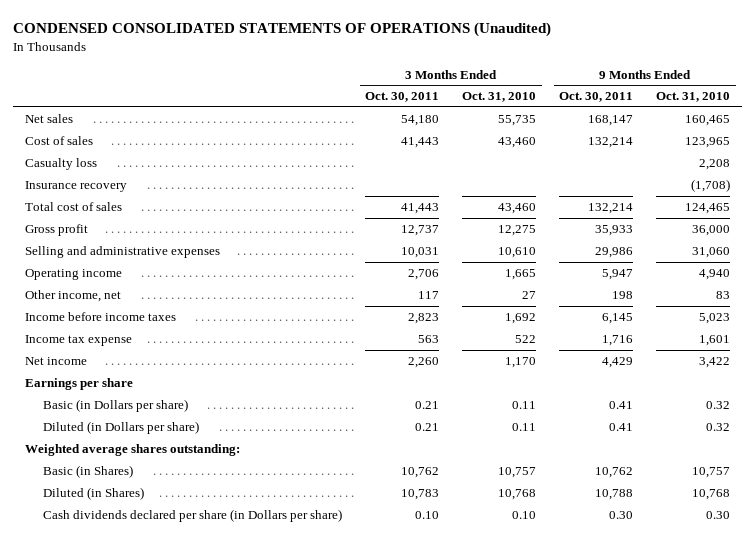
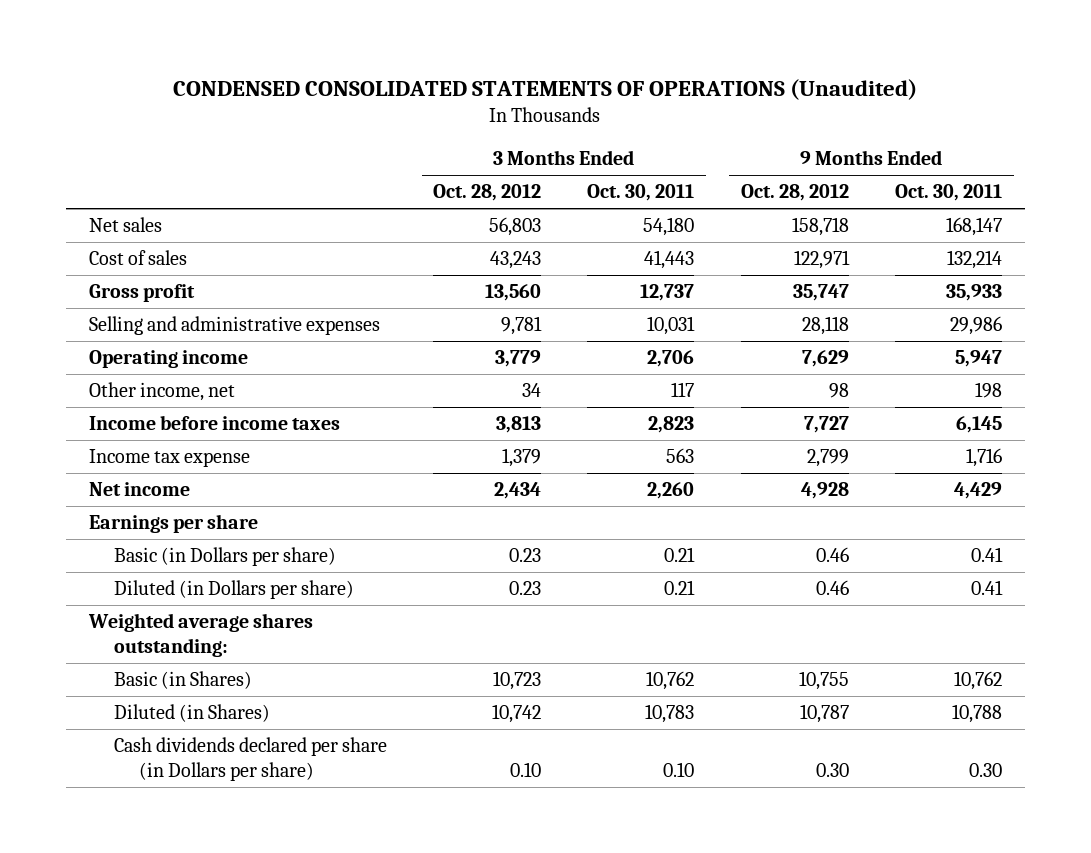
- | 3 Months Ended Oct. 30, 2011 | 3 Months Ended Oct. 31, 2010 | 9 Months Ended Oct. 30, 2011 | 9 Months Ended Oct. 31, 2010
+ | 3 Months Ended Oct. 28, 2012 | 3 Months Ended Oct. 30, 2011 | 9 Months Ended Oct. 28, 2012 | 9 Months Ended Oct. 30, 2011
- Casualty loss | | | | 2,208
- Insurance recovery | | | | (1,708)
- Total cost of sales | 41,443 | 43,460 | 132,214 | 124,465

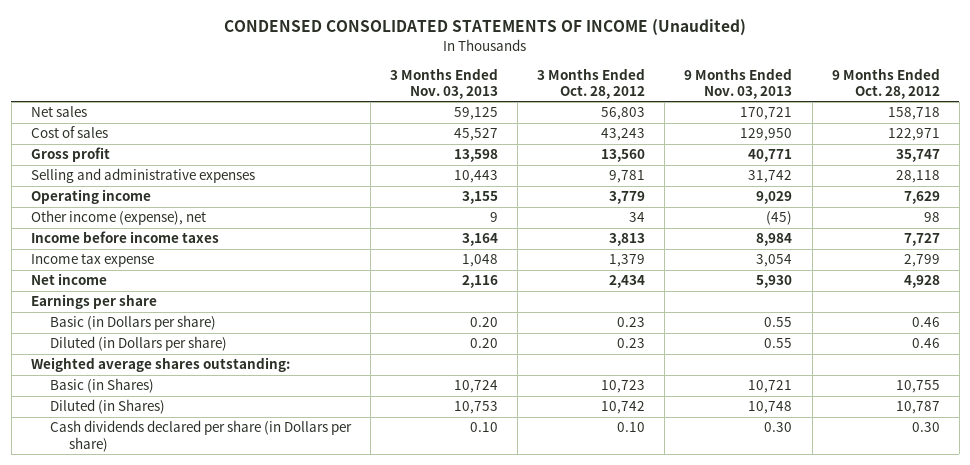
- CONDENSED CONSOLIDATED STATEMENTS OF OPERATIONS (Unaudited)
+ CONDENSED CONSOLIDATED STATEMENTS OF INCOME (Unaudited)
- | 3 Months Ended Oct. 28, 2012 | 3 Months Ended Oct. 30, 2011 | 9 Months Ended Oct. 28, 2012 | 9 Months Ended Oct. 30, 2011
+ | 3 Months Ended Nov. 03, 2013 | 3 Months Ended Oct. 28, 2012 | 9 Months Ended Nov. 03, 2013 | 9 Months Ended Oct. 28, 2012
- Other income, net | 34 | 117 | 98 | 198
+ Other income (expense), net | 9 | 34 | (45) | 98

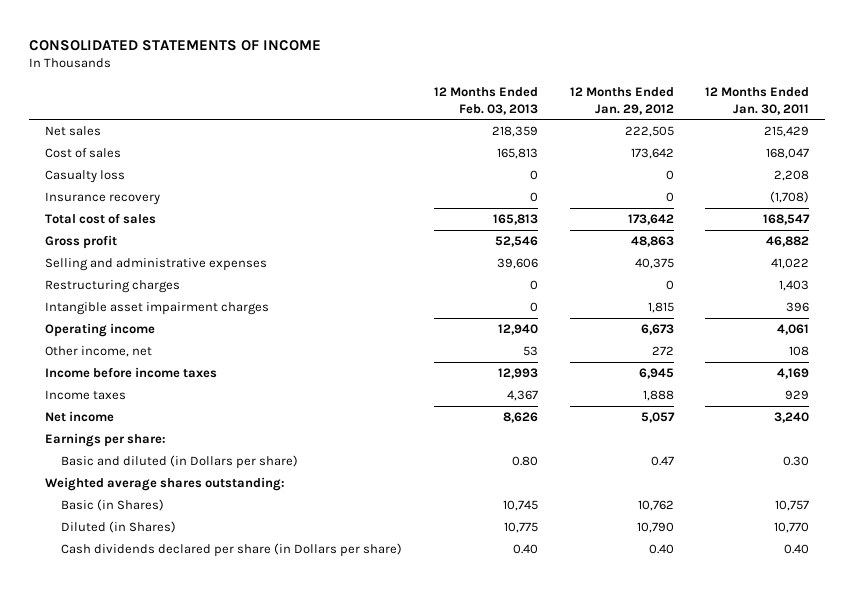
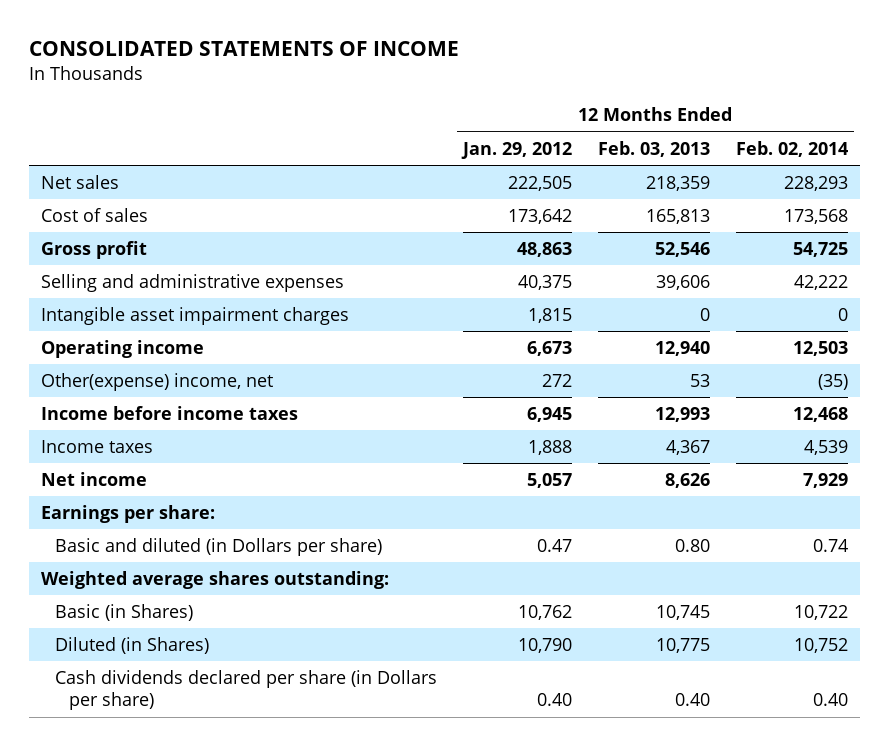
- | 12 Months Ended Feb. 03, 2013 | 12 Months Ended Jan. 29, 2012 | 12 Months Ended Jan. 30, 2011
+ | 12 Months Ended Jan. 29, 2012 | 12 Months Ended Feb. 03, 2013 | 12 Months Ended Feb. 02, 2014
- Casualty loss | 0 | 0 | 2,208
- Insurance recovery | 0 | 0 | (1,708)
- Total cost of sales | 165,813 | 173,642 | 168,547
- Restructuring charges | 0 | 0 | 1,403
- Other income, net | 53 | 272 | 108
+ Other(expense) income, net | 272 | 53 | (35)

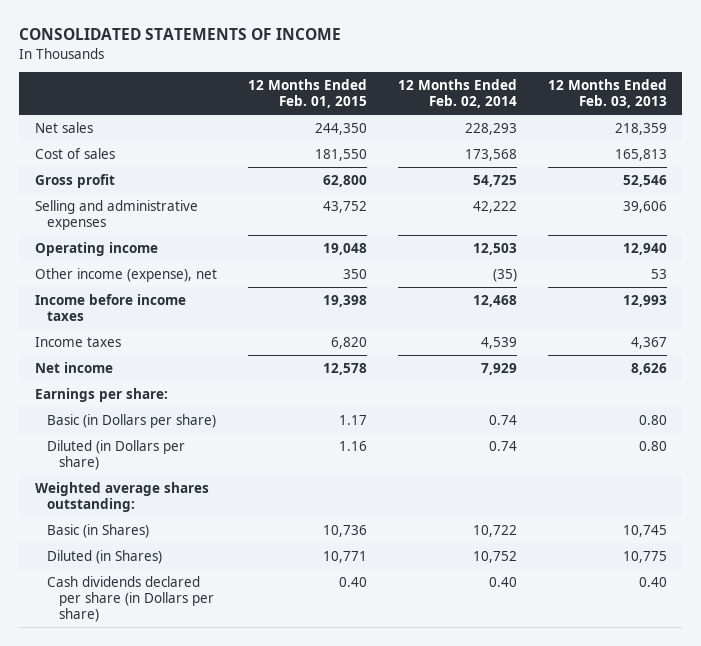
- | 12 Months Ended Jan. 29, 2012 | 12 Months Ended Feb. 03, 2013 | 12 Months Ended Feb. 02, 2014
+ | 12 Months Ended Feb. 01, 2015 | 12 Months Ended Feb. 02, 2014 | 12 Months Ended Feb. 03, 2013
- Intangible asset impairment charges | 1,815 | 0 | 0
- Other(expense) income, net | 272 | 53 | (35)
+ Other income (expense), net | 350 | (35) | 53
- Basic and diluted (in Dollars per share) | 0.47 | 0.80 | 0.74
+ Basic (in Dollars per share) | 1.17 | 0.74 | 0.80
+ Diluted (in Dollars per share) | 1.16 | 0.74 | 0.80

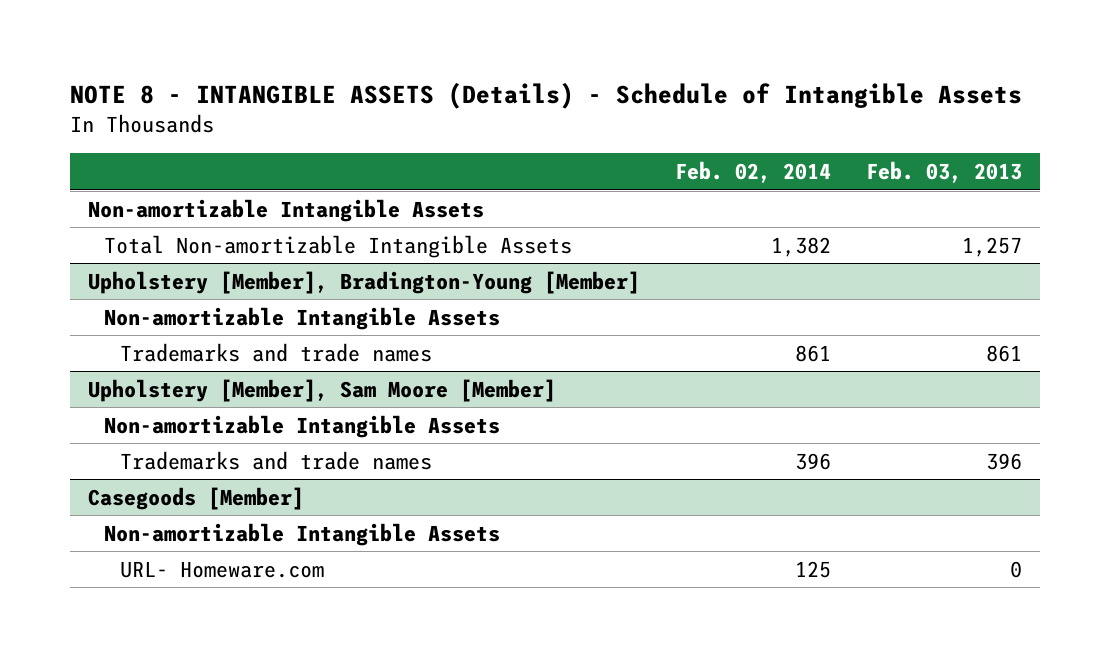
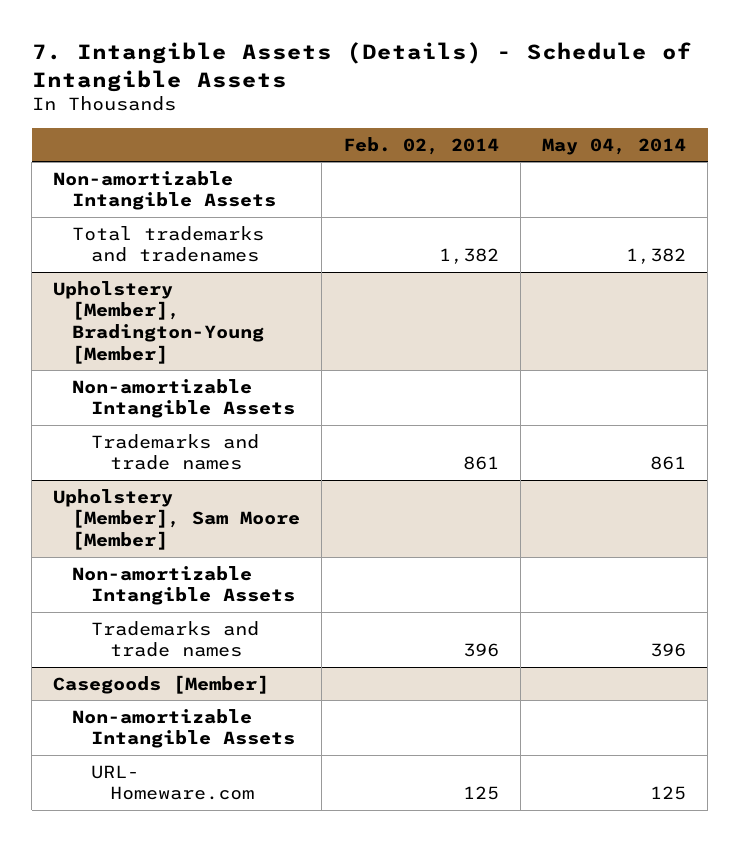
- NOTE 8 - INTANGIBLE ASSETS (Details) - Schedule of Intangible Assets
+ 7. Intangible Assets (Details) - Schedule of Intangible Assets
- | Feb. 02, 2014 | Feb. 03, 2013
+ | Feb. 02, 2014 | May 04, 2014
- Total Non-amortizable Intangible Assets | 1,382 | 1,257
+ Total trademarks and tradenames | 1,382 | 1,382

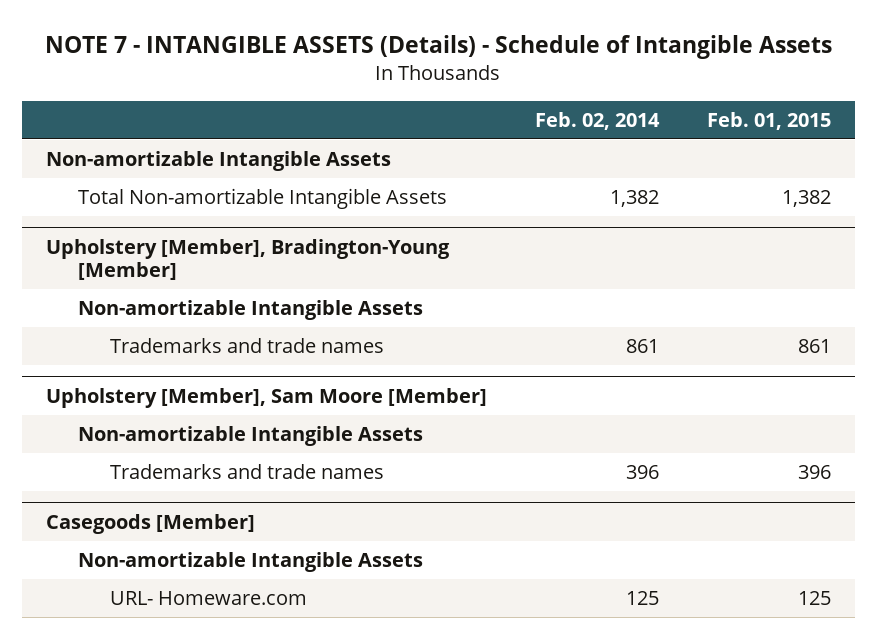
- 7. Intangible Assets (Details) - Schedule of Intangible Assets
+ NOTE 7 - INTANGIBLE ASSETS (Details) - Schedule of Intangible Assets
- | Feb. 02, 2014 | May 04, 2014
+ | Feb. 02, 2014 | Feb. 01, 2015
- Total trademarks and tradenames | 1,382 | 1,382
+ Total Non-amortizable Intangible Assets | 1,382 | 1,382

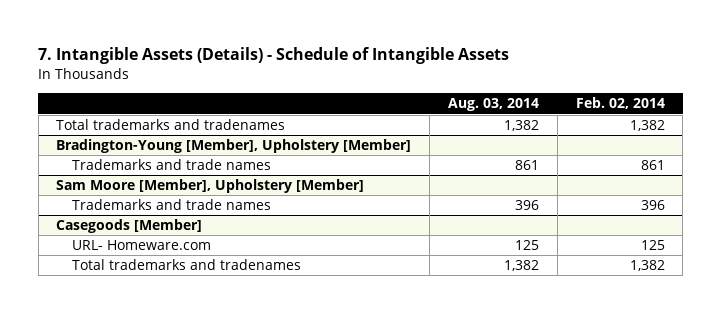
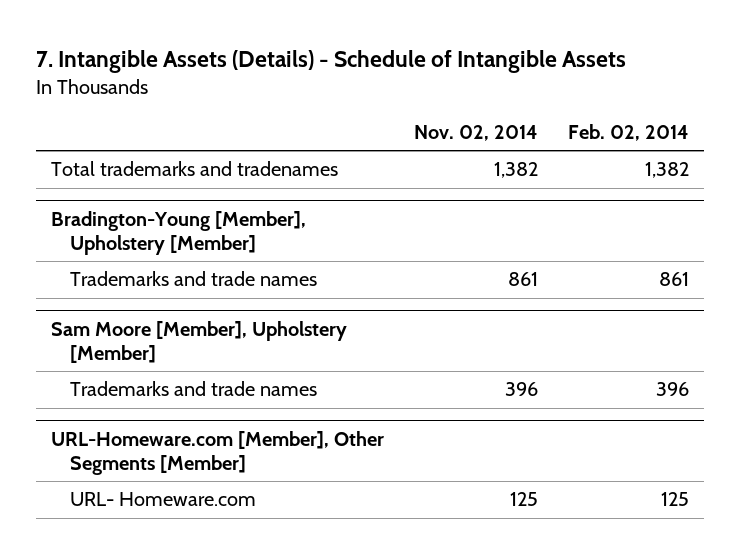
- | Aug. 03, 2014 | Feb. 02, 2014
+ | Nov. 02, 2014 | Feb. 02, 2014
- Casegoods [Member]
+ URL-Homeware.com [Member], Other Segments [Member]
- Total trademarks and tradenames | 1,382 | 1,382

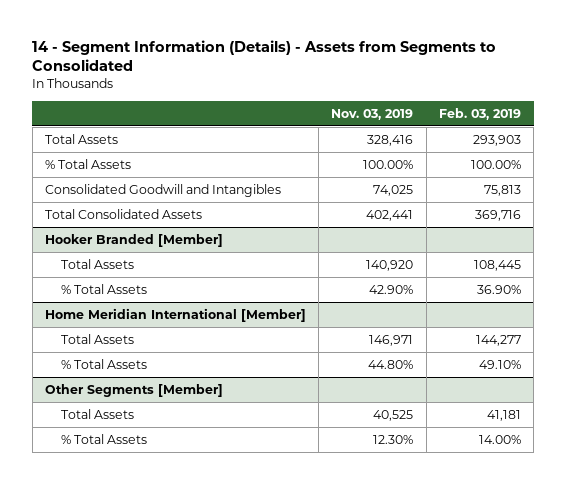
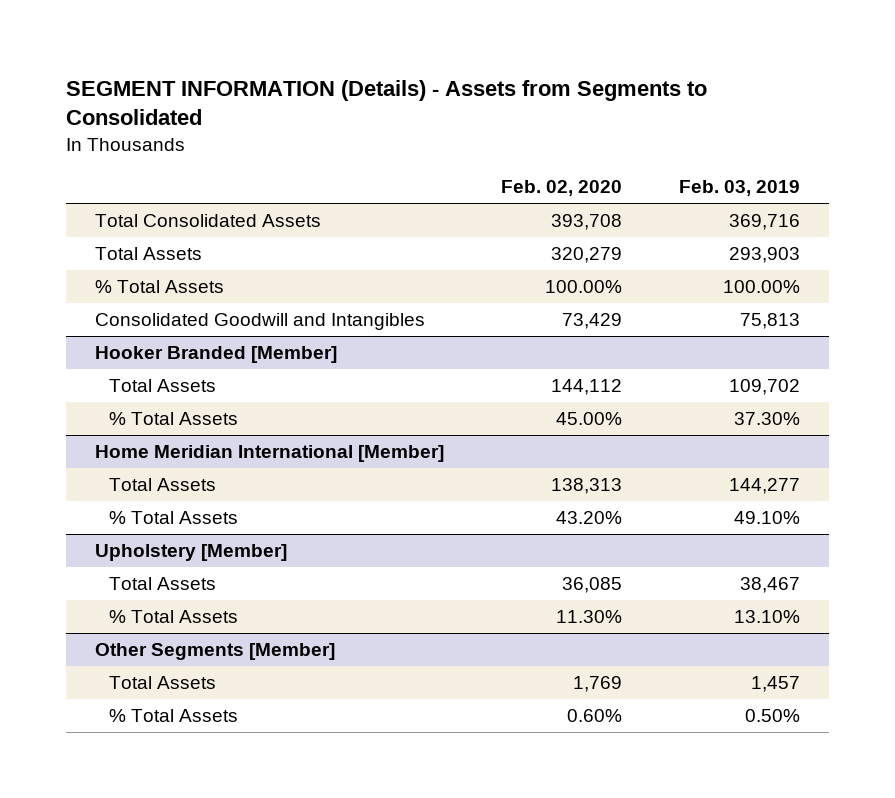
- 14 - Segment Information (Details) - Assets from Segments to Consolidated
+ SEGMENT INFORMATION (Details) - Assets from Segments to Consolidated
- | Nov. 03, 2019 | Feb. 03, 2019
+ | Feb. 02, 2020 | Feb. 03, 2019
moved up: Total Consolidated Assets | 393,708 | 369,716
@ Hooker Branded [Member]
- Total Assets | 140,920 | 108,445
- % Total Assets | 42.90% | 36.90%
+ Total Assets | 144,112 | 109,702
+ % Total Assets | 45.00% | 37.30%
+ Upholstery [Member]
+ Total Assets | 36,085 | 38,467
+ % Total Assets | 11.30% | 13.10%
@ Other Segments [Member]
- Total Assets | 40,525 | 41,181
- % Total Assets | 12.30% | 14.00%
+ Total Assets | 1,769 | 1,457
+ % Total Assets | 0.60% | 0.50%

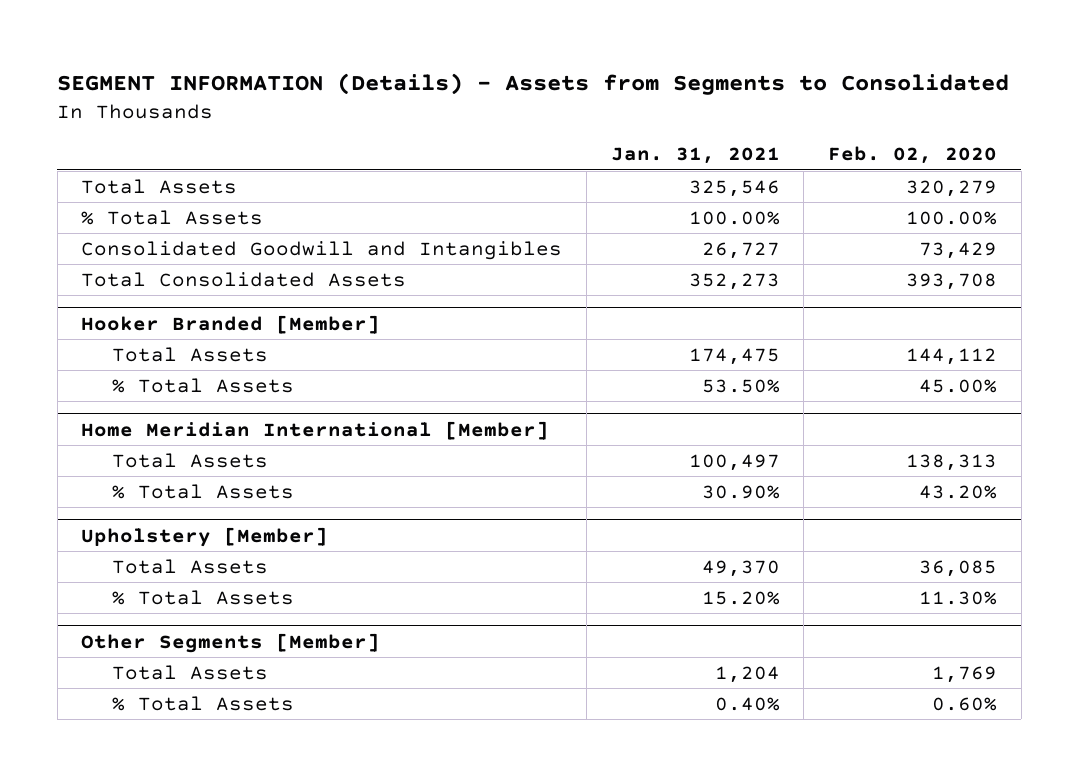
- | Feb. 02, 2020 | Feb. 03, 2019
+ | Jan. 31, 2021 | Feb. 02, 2020
moved down: Total Consolidated Assets | 352,273 | 393,708

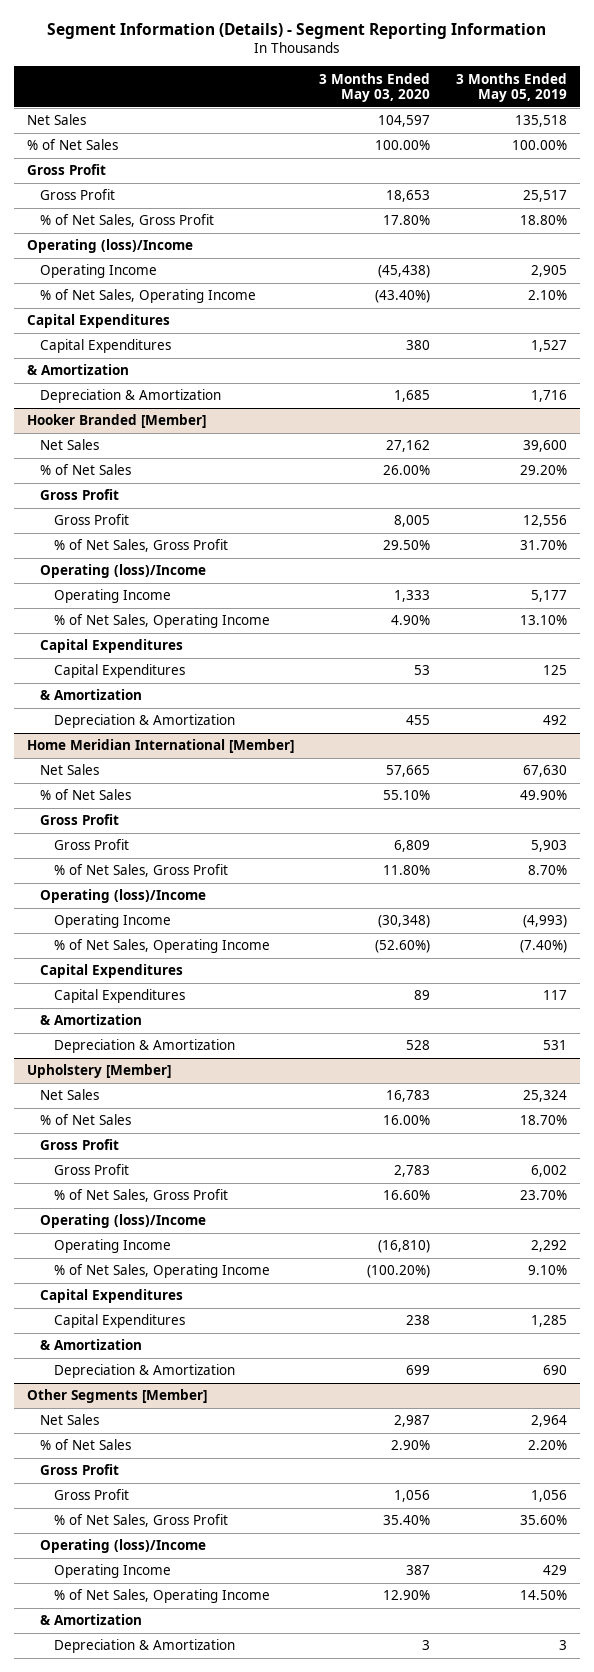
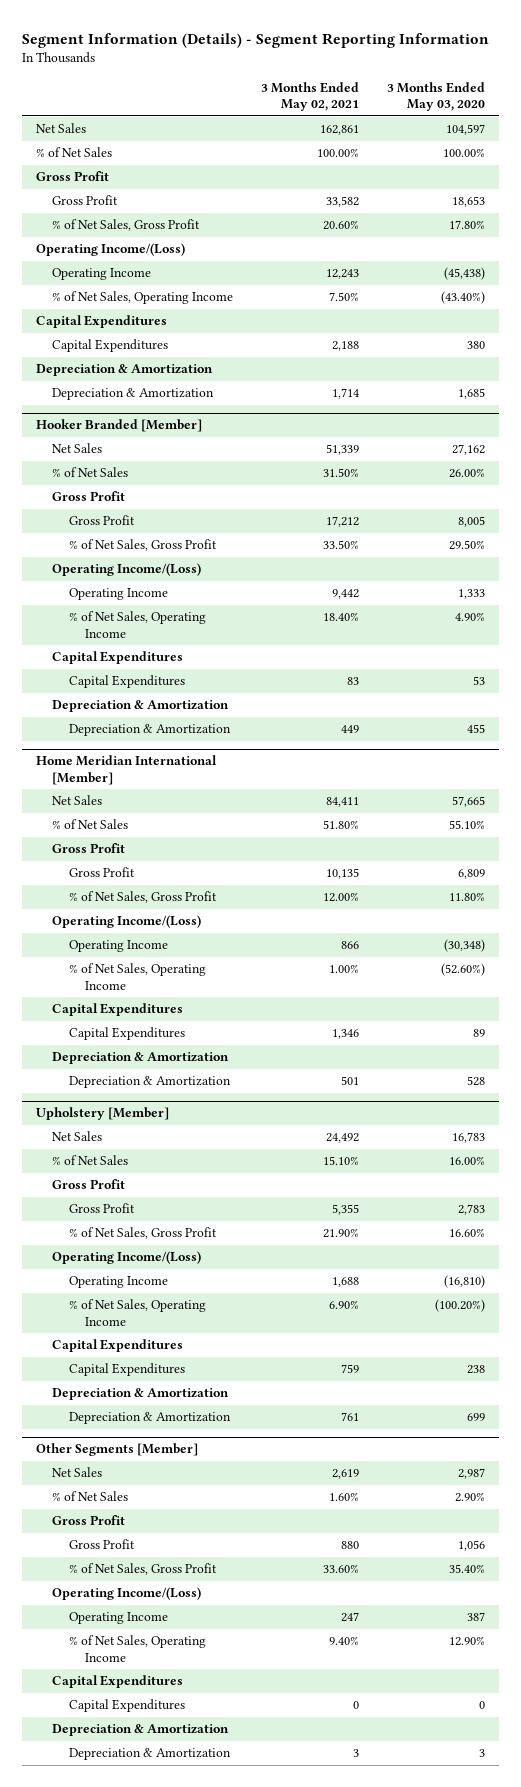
- | 3 Months Ended May 03, 2020 | 3 Months Ended May 05, 2019
+ | 3 Months Ended May 02, 2021 | 3 Months Ended May 03, 2020
- Operating (loss)/Income
+ Operating Income/(Loss)
- & Amortization
+ Depreciation & Amortization
@ Hooker Branded [Member]
- Operating (loss)/Income
+ Operating Income/(Loss)
- & Amortization
+ Depreciation & Amortization
@ Home Meridian International [Member]
- Operating (loss)/Income
+ Operating Income/(Loss)
- & Amortization
+ Depreciation & Amortization
@ Upholstery [Member]
- Operating (loss)/Income
+ Operating Income/(Loss)
- & Amortization
+ Depreciation & Amortization
@ Other Segments [Member]
- Operating (loss)/Income
+ Operating Income/(Loss)
- & Amortization
+ Capital Expenditures
+ Capital Expenditures | 0 | 0
+ Depreciation & Amortization

